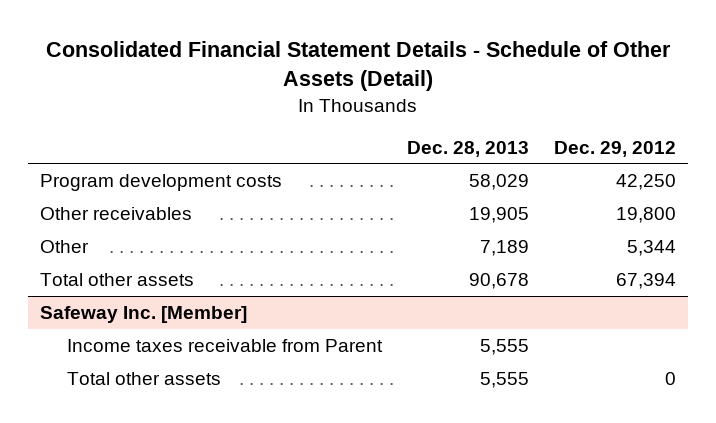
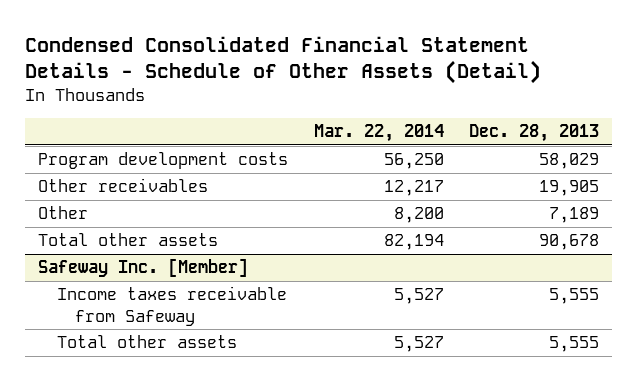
- Consolidated Financial Statement Details - Schedule of Other Assets (Detail)
+ Condensed Consolidated Financial Statement Details - Schedule of Other Assets (Detail)
- | Dec. 28, 2013 | Dec. 29, 2012
+ | Mar. 22, 2014 | Dec. 28, 2013
@ Safeway Inc. [Member]
- Income taxes receivable from Parent | 5,555 |
+ Income taxes receivable from Safeway | 5,527 | 5,555

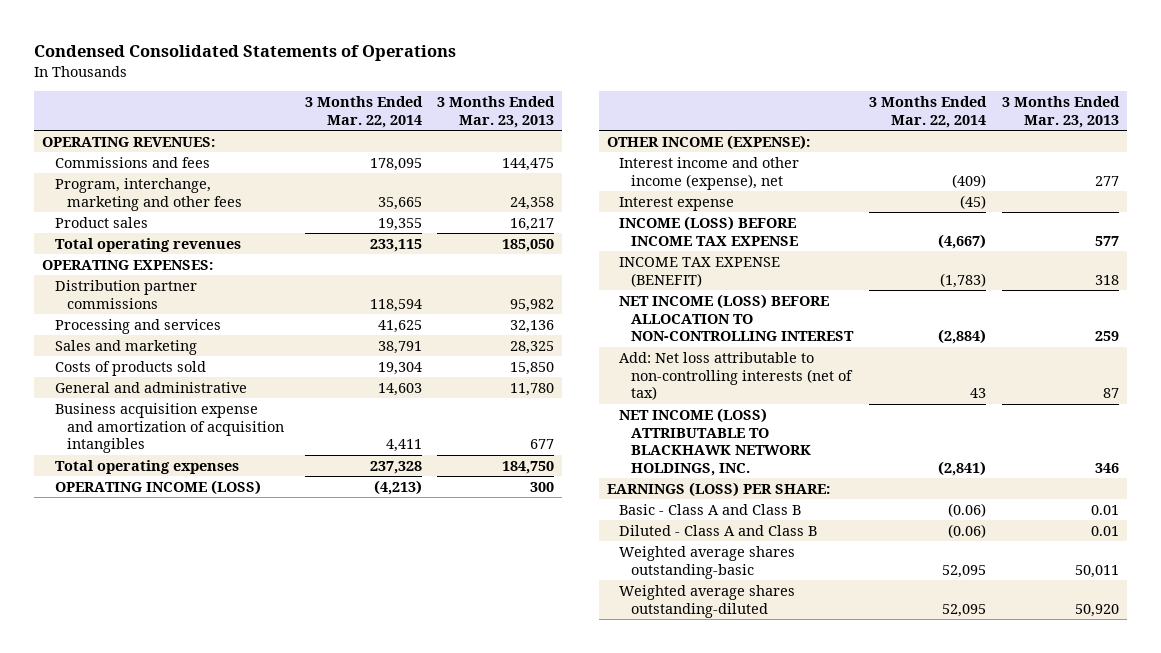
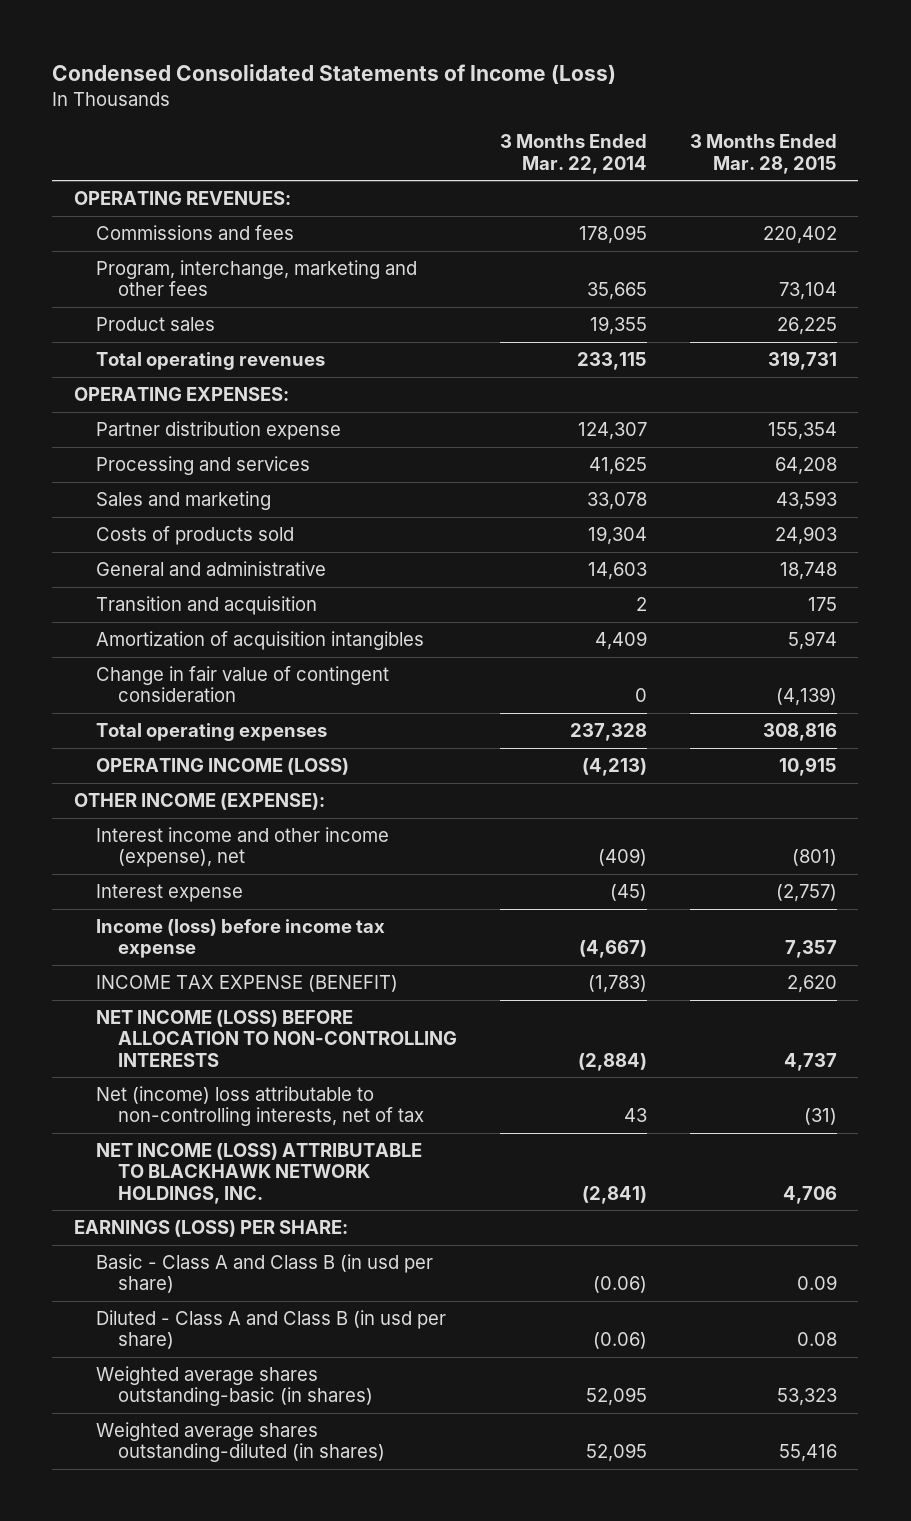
- Condensed Consolidated Statements of Operations
+ Condensed Consolidated Statements of Income (Loss)
- | 3 Months Ended Mar. 22, 2014 | 3 Months Ended Mar. 23, 2013
+ | 3 Months Ended Mar. 22, 2014 | 3 Months Ended Mar. 28, 2015
- Distribution partner commissions | 118,594 | 95,982
+ Partner distribution expense | 124,307 | 155,354
- Sales and marketing | 38,791 | 28,325
+ Sales and marketing | 33,078 | 43,593
- Business acquisition expense and amortization of acquisition intangibles | 4,411 | 677
+ Transition and acquisition | 2 | 175
+ Amortization of acquisition intangibles | 4,409 | 5,974
+ Change in fair value of contingent consideration | 0 | (4,139)
- INCOME (LOSS) BEFORE INCOME TAX EXPENSE | (4,667) | 577
+ Income (loss) before income tax expense | (4,667) | 7,357
- NET INCOME (LOSS) BEFORE ALLOCATION TO NON-CONTROLLING INTEREST | (2,884) | 259
- Add: Net loss attributable to non-controlling interests (net of tax) | 43 | 87
+ NET INCOME (LOSS) BEFORE ALLOCATION TO NON-CONTROLLING INTERESTS | (2,884) | 4,737
+ Net (income) loss attributable to non-controlling interests, net of tax | 43 | (31)
- Basic - Class A and Class B | (0.06) | 0.01
- Diluted - Class A and Class B | (0.06) | 0.01
- Weighted average shares outstanding-basic | 52,095 | 50,011
- Weighted average shares outstanding-diluted | 52,095 | 50,920
+ Basic - Class A and Class B (in usd per share) | (0.06) | 0.09
+ Diluted - Class A and Class B (in usd per share) | (0.06) | 0.08
+ Weighted average shares outstanding-basic (in shares) | 52,095 | 53,323
+ Weighted average shares outstanding-diluted (in shares) | 52,095 | 55,416

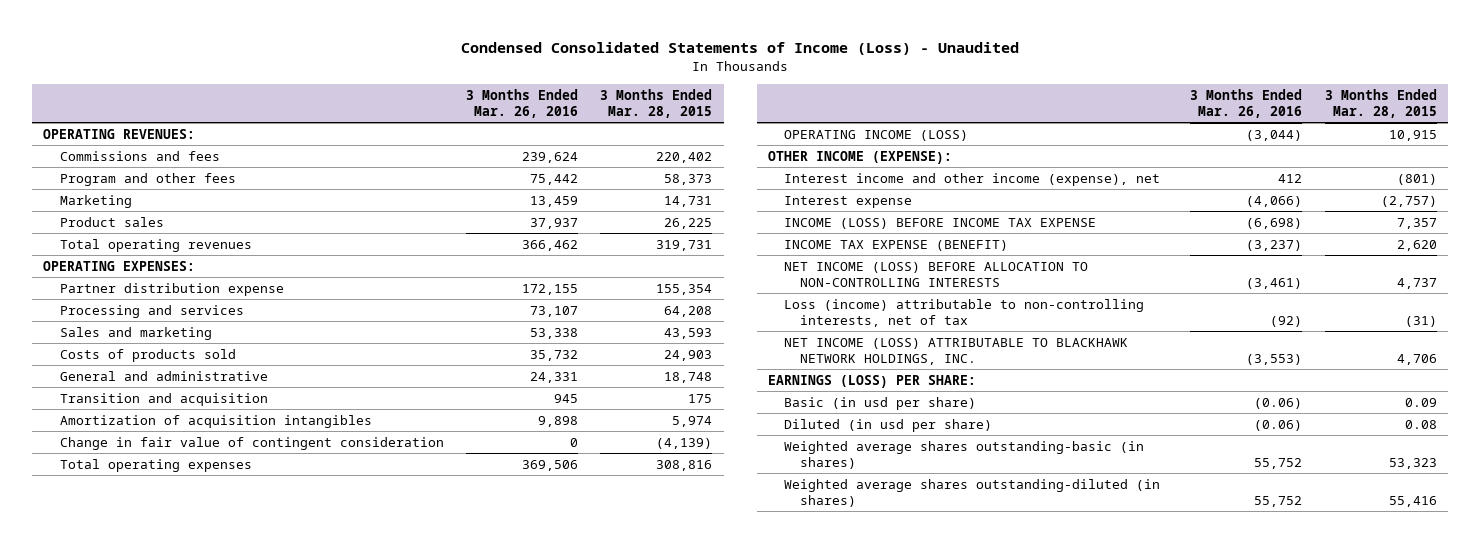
- Condensed Consolidated Statements of Income (Loss)
+ Condensed Consolidated Statements of Income (Loss) - Unaudited
- | 3 Months Ended Mar. 22, 2014 | 3 Months Ended Mar. 28, 2015
+ | 3 Months Ended Mar. 26, 2016 | 3 Months Ended Mar. 28, 2015
- Program, interchange, marketing and other fees | 35,665 | 73,104
+ Program and other fees | 75,442 | 58,373
+ Marketing | 13,459 | 14,731
- Income (loss) before income tax expense | (4,667) | 7,357
+ INCOME (LOSS) BEFORE INCOME TAX EXPENSE | (6,698) | 7,357
- Net (income) loss attributable to non-controlling interests, net of tax | 43 | (31)
+ Loss (income) attributable to non-controlling interests, net of tax | (92) | (31)
- Basic - Class A and Class B (in usd per share) | (0.06) | 0.09
- Diluted - Class A and Class B (in usd per share) | (0.06) | 0.08
+ Basic (in usd per share) | (0.06) | 0.09
+ Diluted (in usd per share) | (0.06) | 0.08

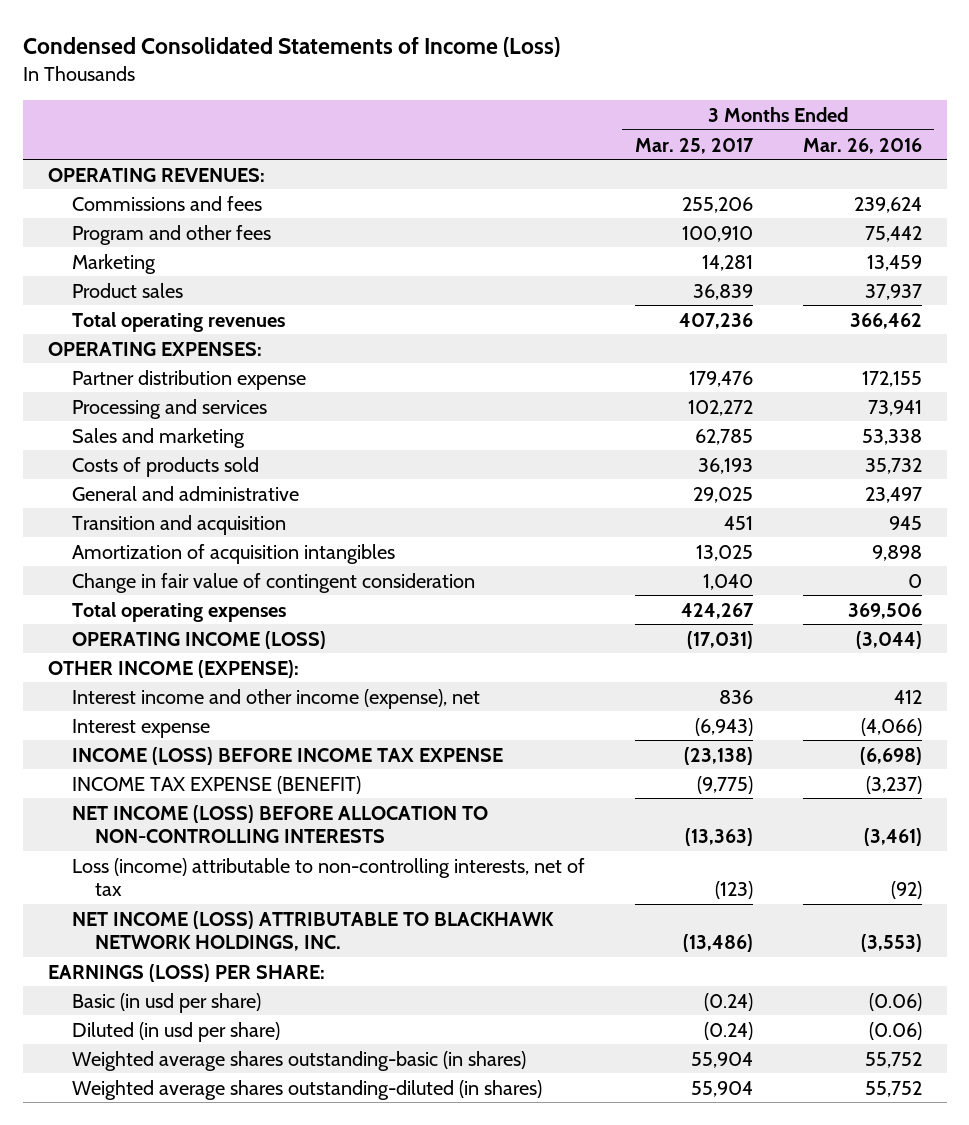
- Condensed Consolidated Statements of Income (Loss) - Unaudited
+ Condensed Consolidated Statements of Income (Loss)
- | 3 Months Ended Mar. 26, 2016 | 3 Months Ended Mar. 28, 2015
+ | 3 Months Ended Mar. 25, 2017 | 3 Months Ended Mar. 26, 2016
- Processing and services | 73,107 | 64,208
+ Processing and services | 102,272 | 73,941
- General and administrative | 24,331 | 18,748
+ General and administrative | 29,025 | 23,497

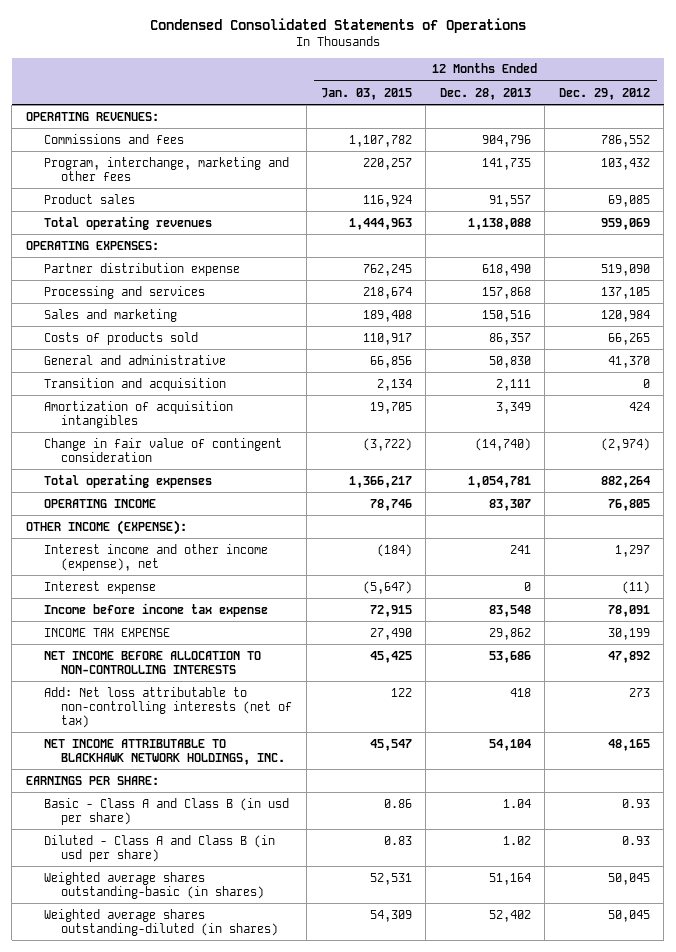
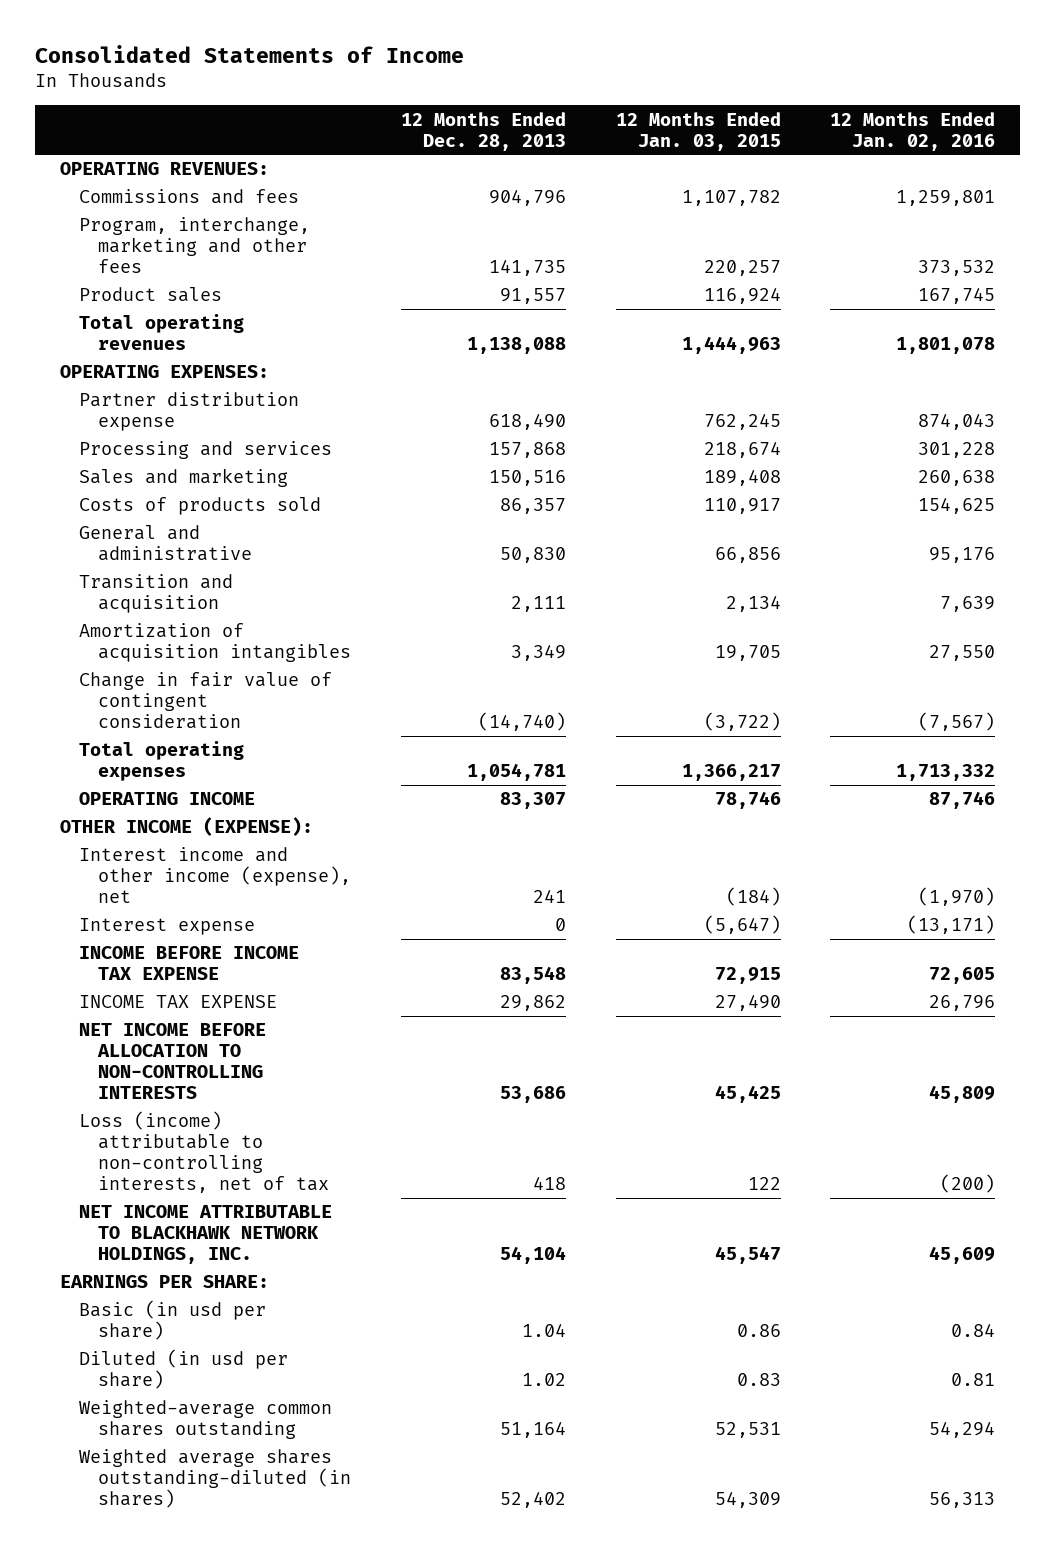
- Condensed Consolidated Statements of Operations
+ Consolidated Statements of Income
- | 12 Months Ended Jan. 03, 2015 | 12 Months Ended Dec. 28, 2013 | 12 Months Ended Dec. 29, 2012
+ | 12 Months Ended Dec. 28, 2013 | 12 Months Ended Jan. 03, 2015 | 12 Months Ended Jan. 02, 2016
- Income before income tax expense | 72,915 | 83,548 | 78,091
+ INCOME BEFORE INCOME TAX EXPENSE | 83,548 | 72,915 | 72,605
- Add: Net loss attributable to non-controlling interests (net of tax) | 122 | 418 | 273
+ Loss (income) attributable to non-controlling interests, net of tax | 418 | 122 | (200)
- Basic - Class A and Class B (in usd per share) | 0.86 | 1.04 | 0.93
- Diluted - Class A and Class B (in usd per share) | 0.83 | 1.02 | 0.93
- Weighted average shares outstanding-basic (in shares) | 52,531 | 51,164 | 50,045
+ Basic (in usd per share) | 1.04 | 0.86 | 0.84
+ Diluted (in usd per share) | 1.02 | 0.83 | 0.81
+ Weighted-average common shares outstanding | 51,164 | 52,531 | 54,294

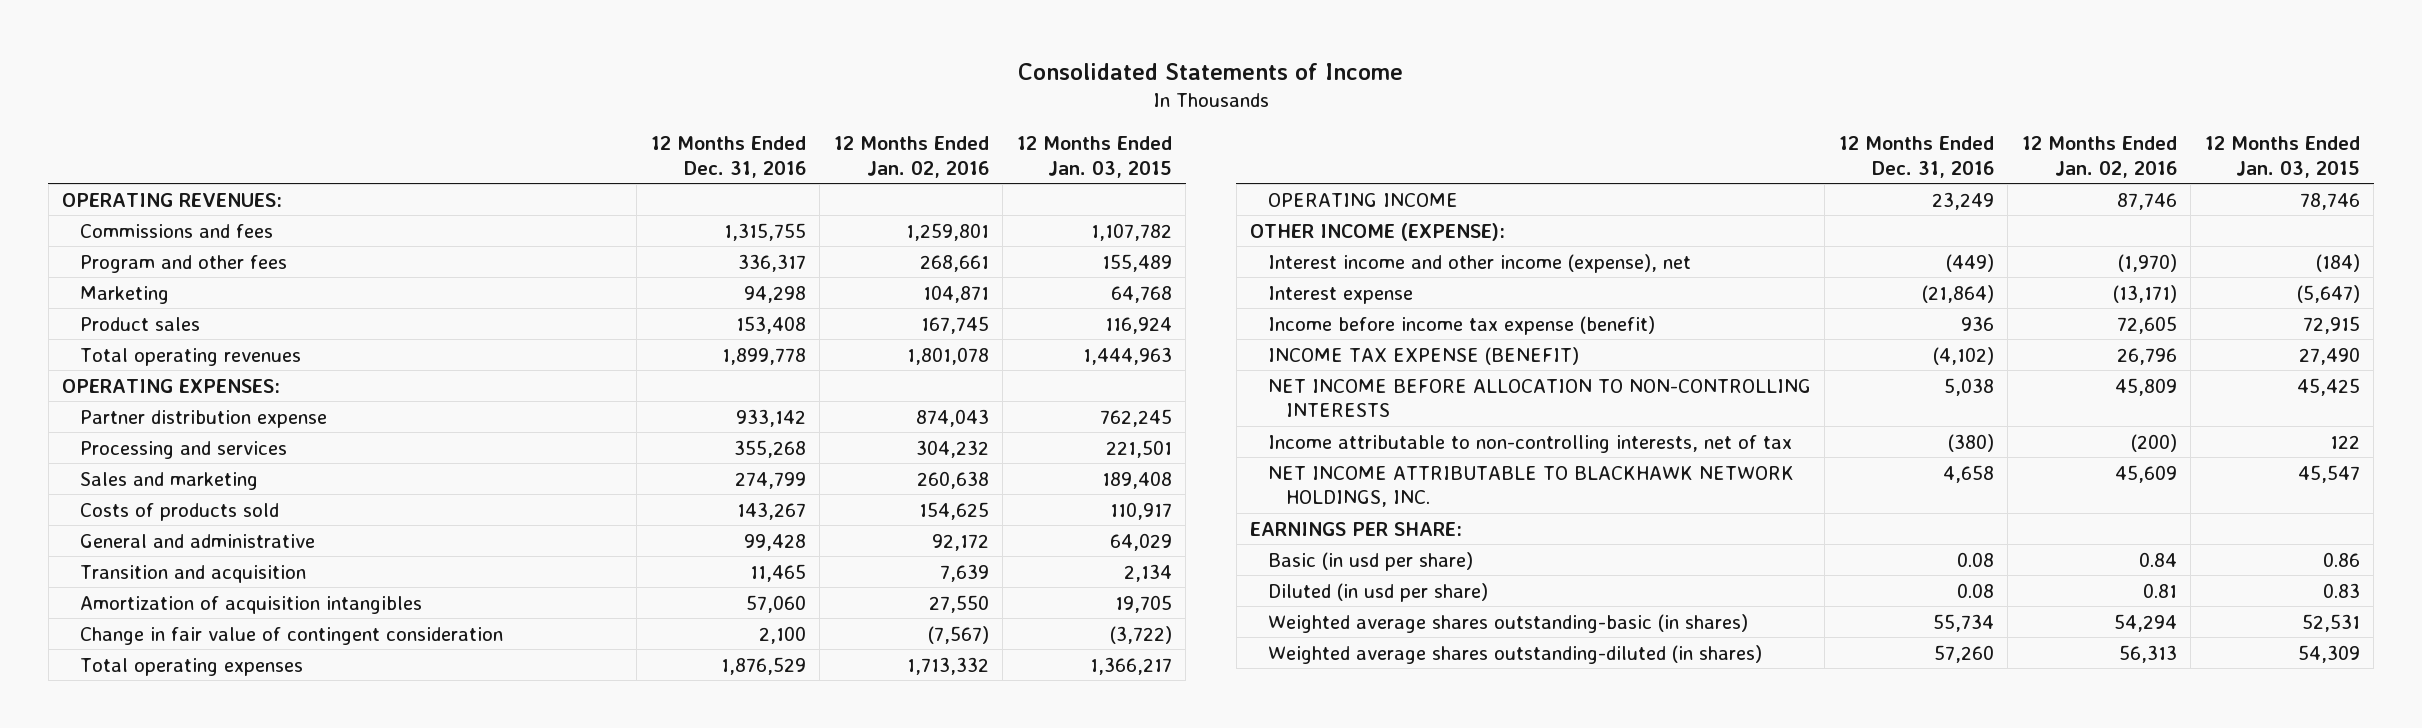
- | 12 Months Ended Dec. 28, 2013 | 12 Months Ended Jan. 03, 2015 | 12 Months Ended Jan. 02, 2016
+ | 12 Months Ended Dec. 31, 2016 | 12 Months Ended Jan. 02, 2016 | 12 Months Ended Jan. 03, 2015
- Program, interchange, marketing and other fees | 141,735 | 220,257 | 373,532
+ Program and other fees | 336,317 | 268,661 | 155,489
+ Marketing | 94,298 | 104,871 | 64,768
- Processing and services | 157,868 | 218,674 | 301,228
+ Processing and services | 355,268 | 304,232 | 221,501
- General and administrative | 50,830 | 66,856 | 95,176
+ General and administrative | 99,428 | 92,172 | 64,029
- INCOME BEFORE INCOME TAX EXPENSE | 83,548 | 72,915 | 72,605
- INCOME TAX EXPENSE | 29,862 | 27,490 | 26,796
+ Income before income tax expense (benefit) | 936 | 72,605 | 72,915
+ INCOME TAX EXPENSE (BENEFIT) | (4,102) | 26,796 | 27,490
- Loss (income) attributable to non-controlling interests, net of tax | 418 | 122 | (200)
+ Income attributable to non-controlling interests, net of tax | (380) | (200) | 122
- Weighted-average common shares outstanding | 51,164 | 52,531 | 54,294
+ Weighted average shares outstanding-basic (in shares) | 55,734 | 54,294 | 52,531

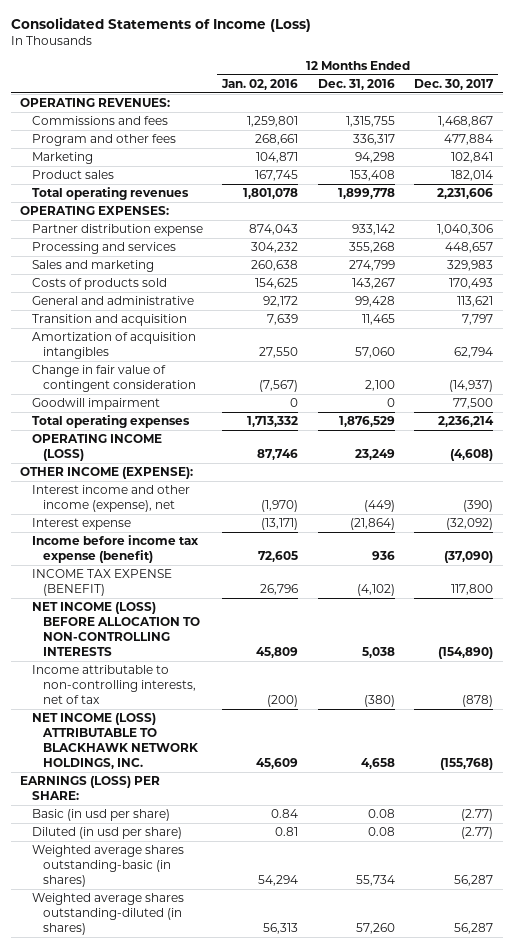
- Consolidated Statements of Income
+ Consolidated Statements of Income (Loss)
- | 12 Months Ended Dec. 31, 2016 | 12 Months Ended Jan. 02, 2016 | 12 Months Ended Jan. 03, 2015
+ | 12 Months Ended Jan. 02, 2016 | 12 Months Ended Dec. 31, 2016 | 12 Months Ended Dec. 30, 2017
+ Goodwill impairment | 0 | 0 | 77,500
- OPERATING INCOME | 23,249 | 87,746 | 78,746
+ OPERATING INCOME (LOSS) | 87,746 | 23,249 | (4,608)
- NET INCOME BEFORE ALLOCATION TO NON-CONTROLLING INTERESTS | 5,038 | 45,809 | 45,425
+ NET INCOME (LOSS) BEFORE ALLOCATION TO NON-CONTROLLING INTERESTS | 45,809 | 5,038 | (154,890)
- NET INCOME ATTRIBUTABLE TO BLACKHAWK NETWORK HOLDINGS, INC. | 4,658 | 45,609 | 45,547
- EARNINGS PER SHARE:
+ NET INCOME (LOSS) ATTRIBUTABLE TO BLACKHAWK NETWORK HOLDINGS, INC. | 45,609 | 4,658 | (155,768)
+ EARNINGS (LOSS) PER SHARE:

